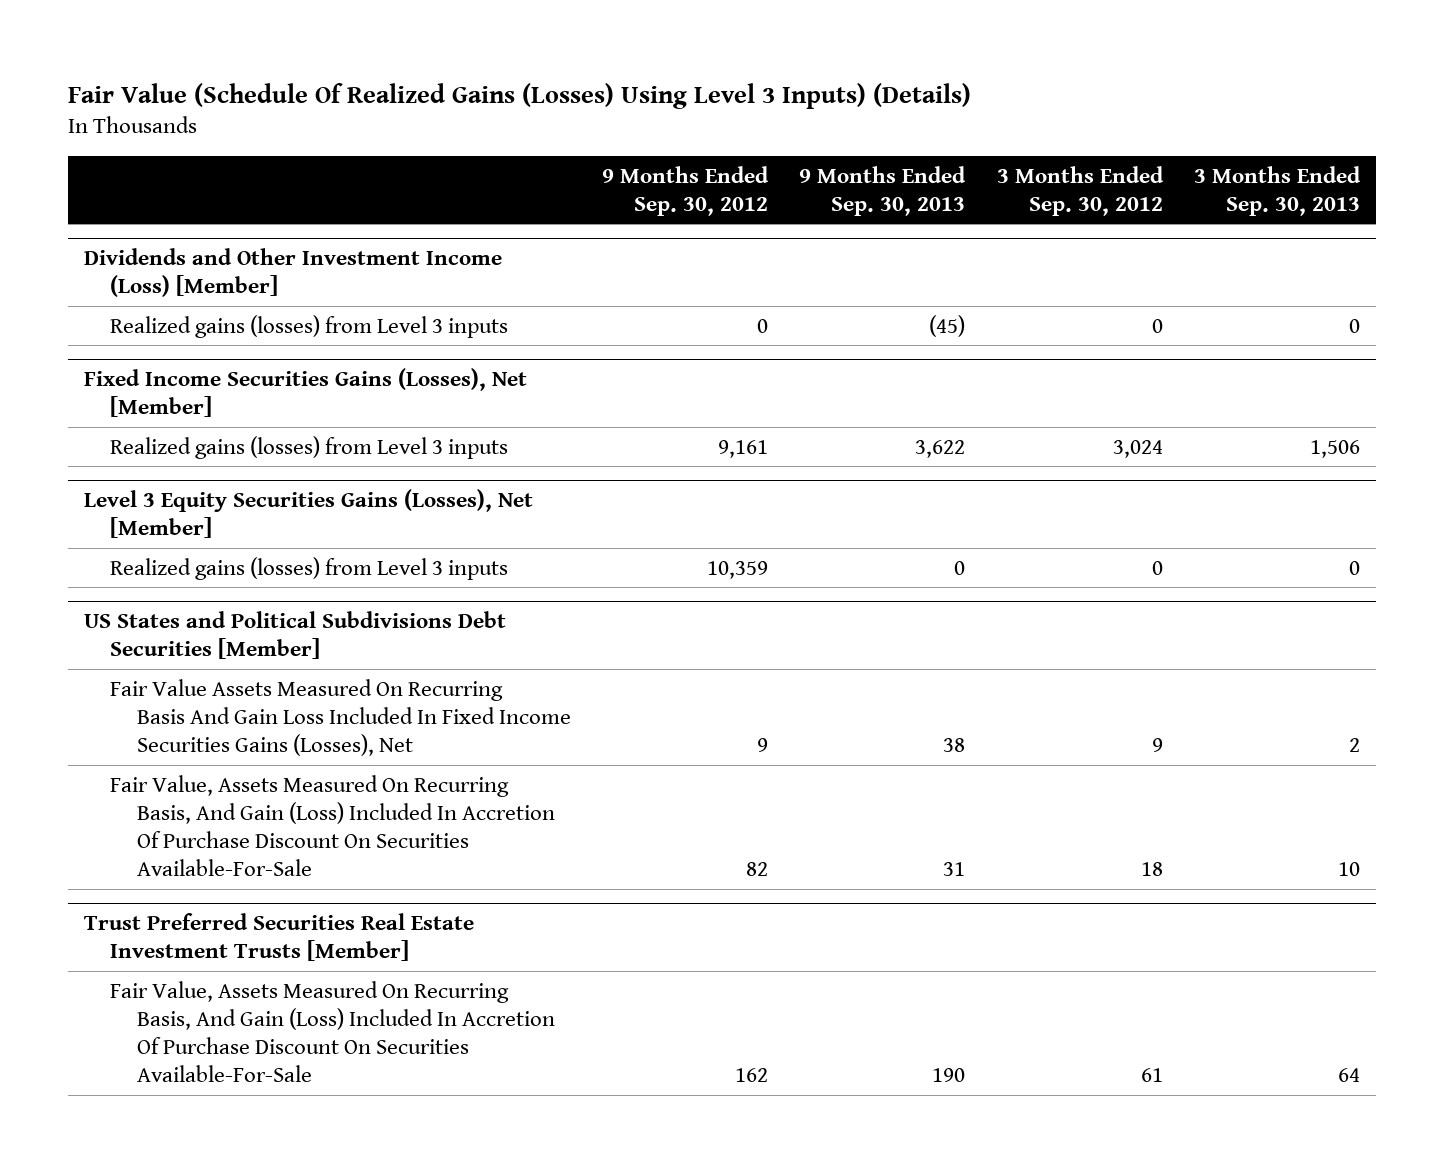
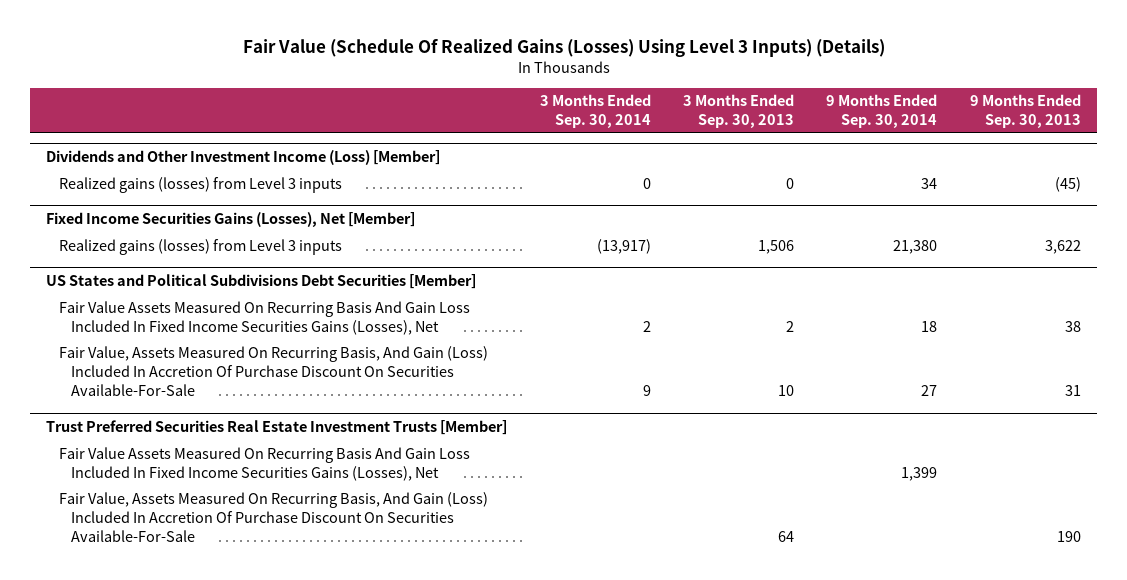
- | 9 Months Ended Sep. 30, 2012 | 9 Months Ended Sep. 30, 2013 | 3 Months Ended Sep. 30, 2012 | 3 Months Ended Sep. 30, 2013
+ | 3 Months Ended Sep. 30, 2014 | 3 Months Ended Sep. 30, 2013 | 9 Months Ended Sep. 30, 2014 | 9 Months Ended Sep. 30, 2013
- Level 3 Equity Securities Gains (Losses), Net [Member]
- Realized gains (losses) from Level 3 inputs | 10,359 | 0 | 0 | 0
@ Trust Preferred Securities Real Estate Investment Trusts [Member]
+ Fair Value Assets Measured On Recurring Basis And Gain Loss Included In Fixed Income Securities Gains (Losses), Net | | | 1,399 |

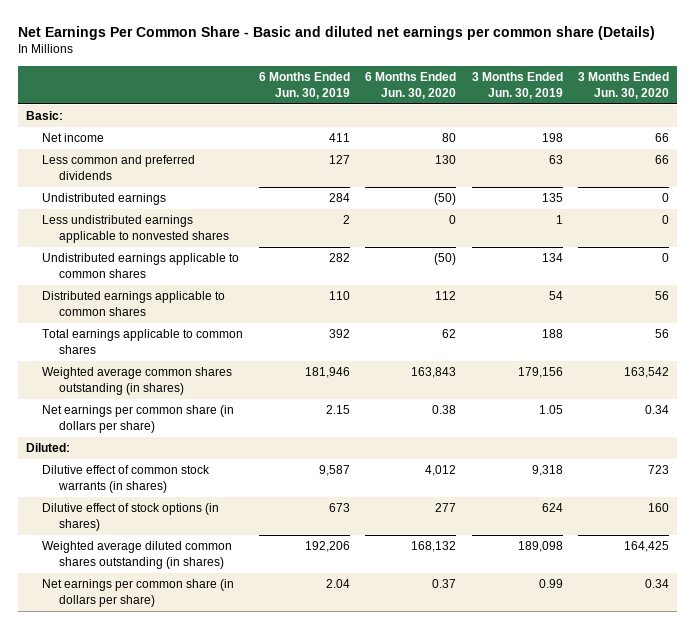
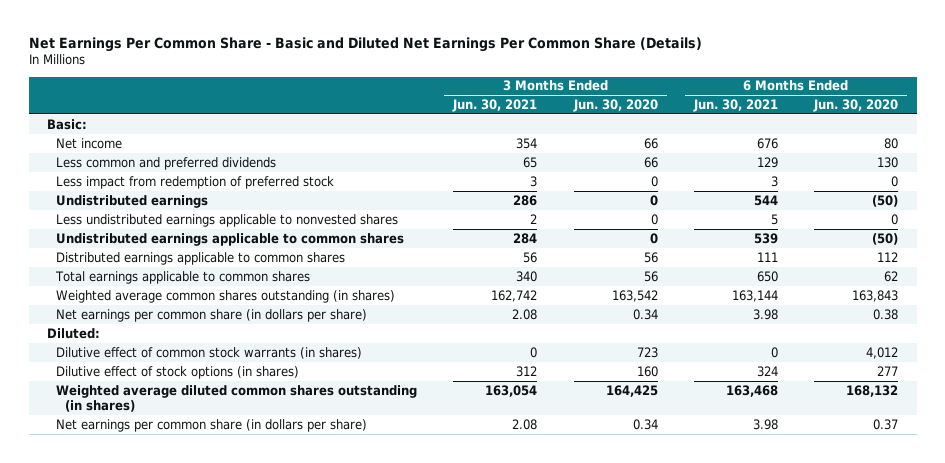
- Net Earnings Per Common Share - Basic and diluted net earnings per common share (Details)
+ Net Earnings Per Common Share - Basic and Diluted Net Earnings Per Common Share (Details)
- | 6 Months Ended Jun. 30, 2019 | 6 Months Ended Jun. 30, 2020 | 3 Months Ended Jun. 30, 2019 | 3 Months Ended Jun. 30, 2020
+ | 3 Months Ended Jun. 30, 2021 | 3 Months Ended Jun. 30, 2020 | 6 Months Ended Jun. 30, 2021 | 6 Months Ended Jun. 30, 2020
+ Less impact from redemption of preferred stock | 3 | 0 | 3 | 0

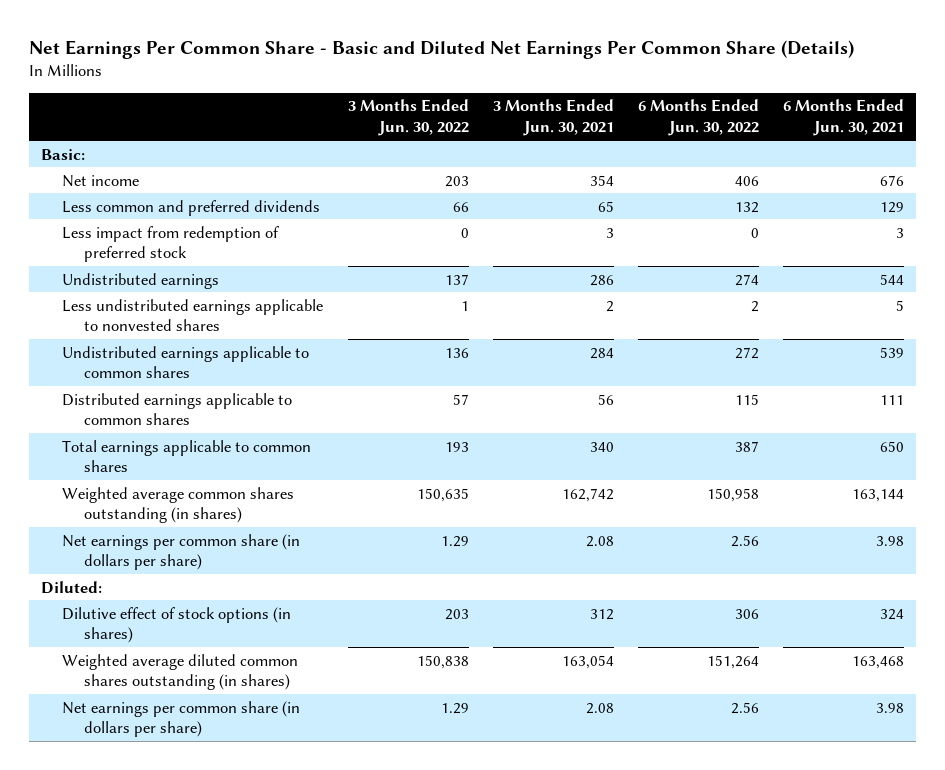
- | 3 Months Ended Jun. 30, 2021 | 3 Months Ended Jun. 30, 2020 | 6 Months Ended Jun. 30, 2021 | 6 Months Ended Jun. 30, 2020
+ | 3 Months Ended Jun. 30, 2022 | 3 Months Ended Jun. 30, 2021 | 6 Months Ended Jun. 30, 2022 | 6 Months Ended Jun. 30, 2021
- Dilutive effect of common stock warrants (in shares) | 0 | 723 | 0 | 4,012

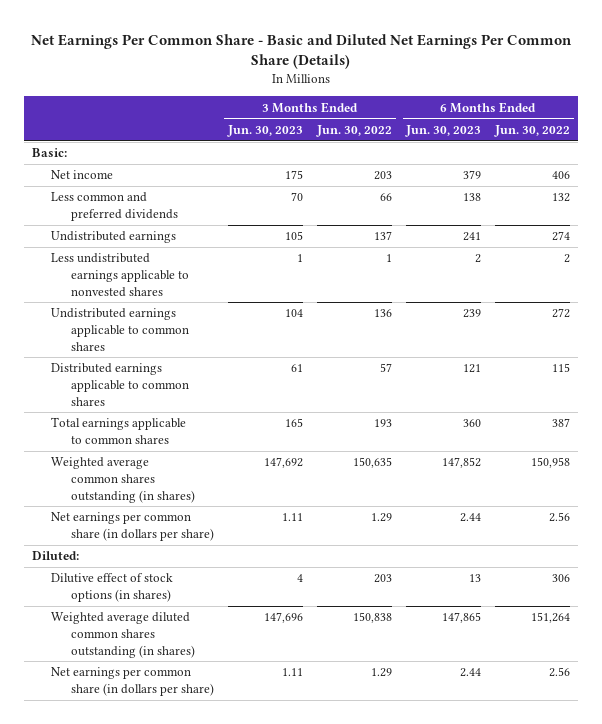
- | 3 Months Ended Jun. 30, 2022 | 3 Months Ended Jun. 30, 2021 | 6 Months Ended Jun. 30, 2022 | 6 Months Ended Jun. 30, 2021
+ | 3 Months Ended Jun. 30, 2023 | 3 Months Ended Jun. 30, 2022 | 6 Months Ended Jun. 30, 2023 | 6 Months Ended Jun. 30, 2022
- Less impact from redemption of preferred stock | 0 | 3 | 0 | 3

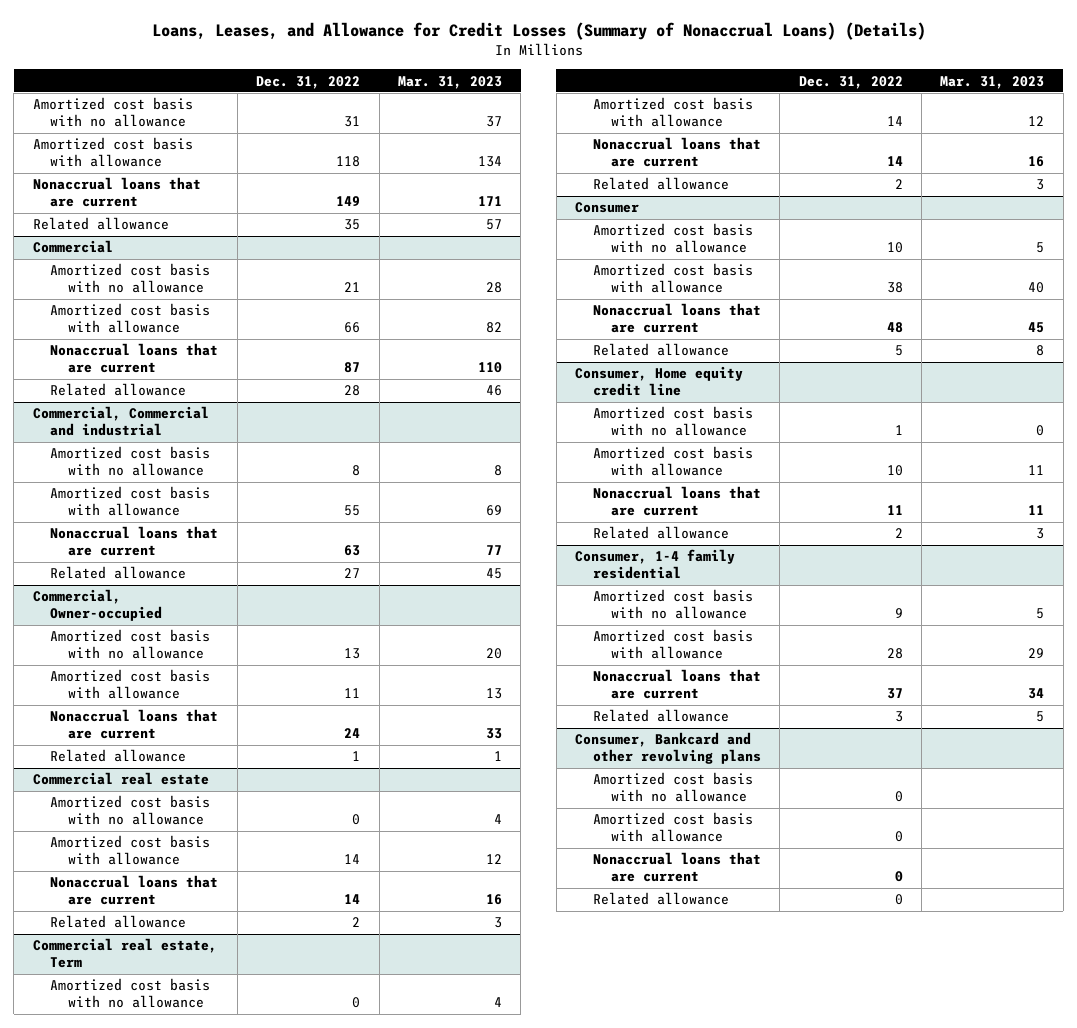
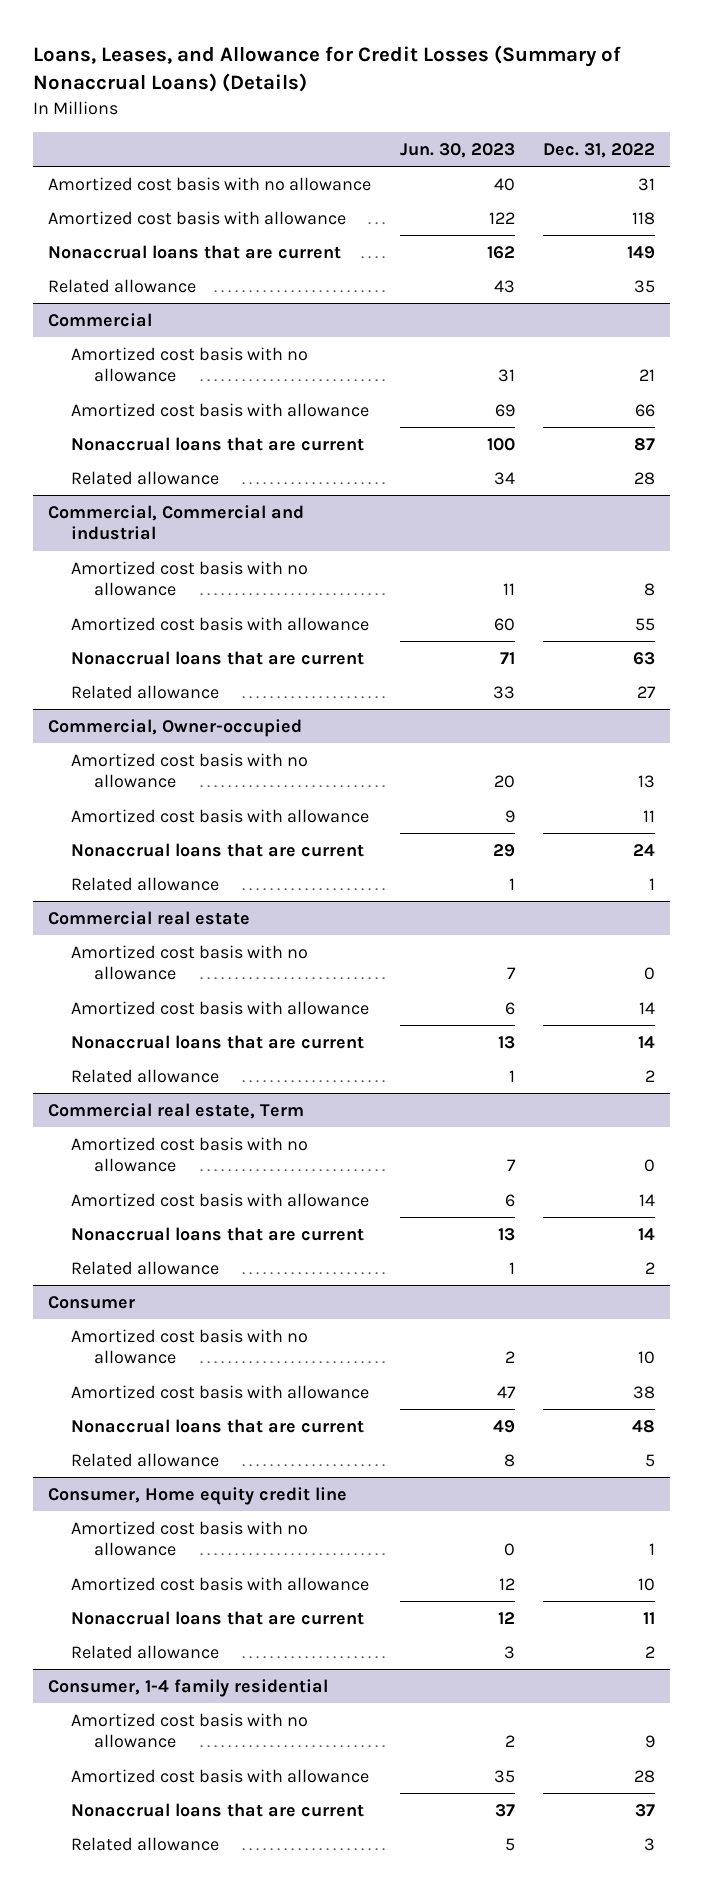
- | Dec. 31, 2022 | Mar. 31, 2023
+ | Jun. 30, 2023 | Dec. 31, 2022
- Consumer, Bankcard and other revolving plans
- Amortized cost basis with no allowance | 0 |
- Amortized cost basis with allowance | 0 |
- Nonaccrual loans that are current | 0 |
- Related allowance | 0 |

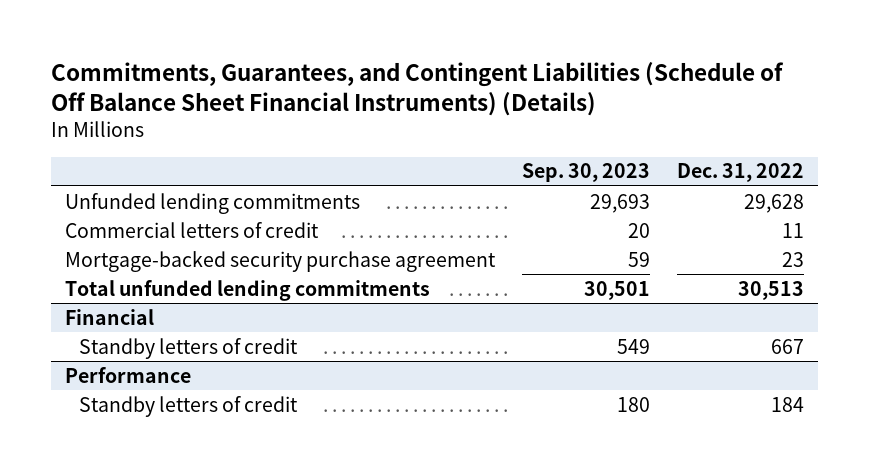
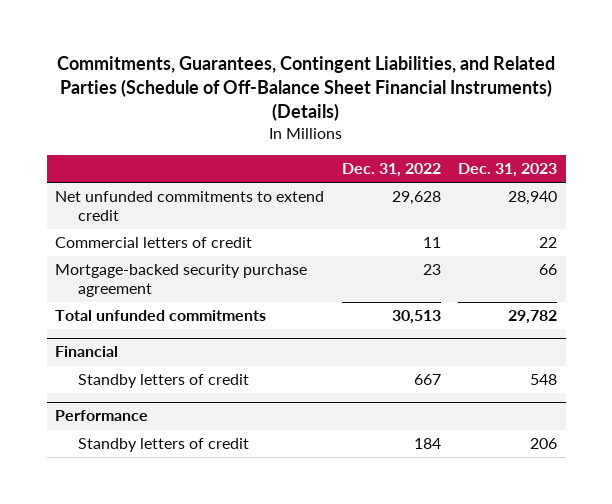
- Commitments, Guarantees, and Contingent Liabilities (Schedule of Off Balance Sheet Financial Instruments) (Details)
+ Commitments, Guarantees, Contingent Liabilities, and Related Parties (Schedule of Off-Balance Sheet Financial Instruments) (Details)
- | Sep. 30, 2023 | Dec. 31, 2022
+ | Dec. 31, 2022 | Dec. 31, 2023
- Unfunded lending commitments | 29,693 | 29,628
+ Net unfunded commitments to extend credit | 29,628 | 28,940
- Total unfunded lending commitments | 30,501 | 30,513
+ Total unfunded commitments | 30,513 | 29,782

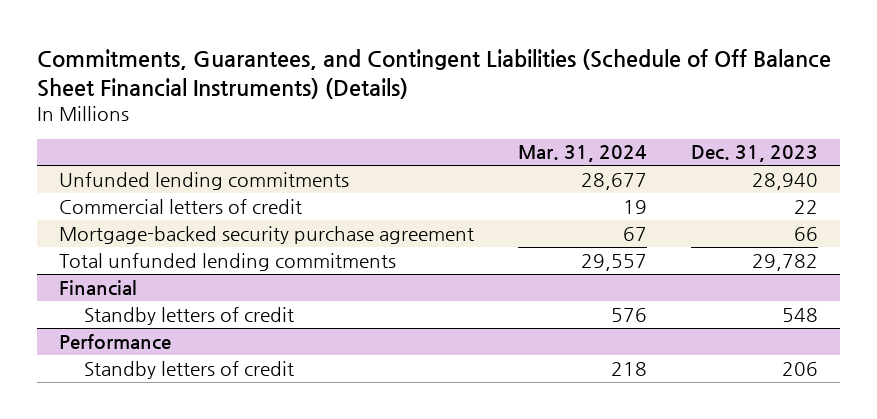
- Commitments, Guarantees, Contingent Liabilities, and Related Parties (Schedule of Off-Balance Sheet Financial Instruments) (Details)
+ Commitments, Guarantees, and Contingent Liabilities (Schedule of Off Balance Sheet Financial Instruments) (Details)
- | Dec. 31, 2022 | Dec. 31, 2023
+ | Mar. 31, 2024 | Dec. 31, 2023
- Net unfunded commitments to extend credit | 29,628 | 28,940
+ Unfunded lending commitments | 28,677 | 28,940
- Total unfunded commitments | 30,513 | 29,782
+ Total unfunded lending commitments | 29,557 | 29,782

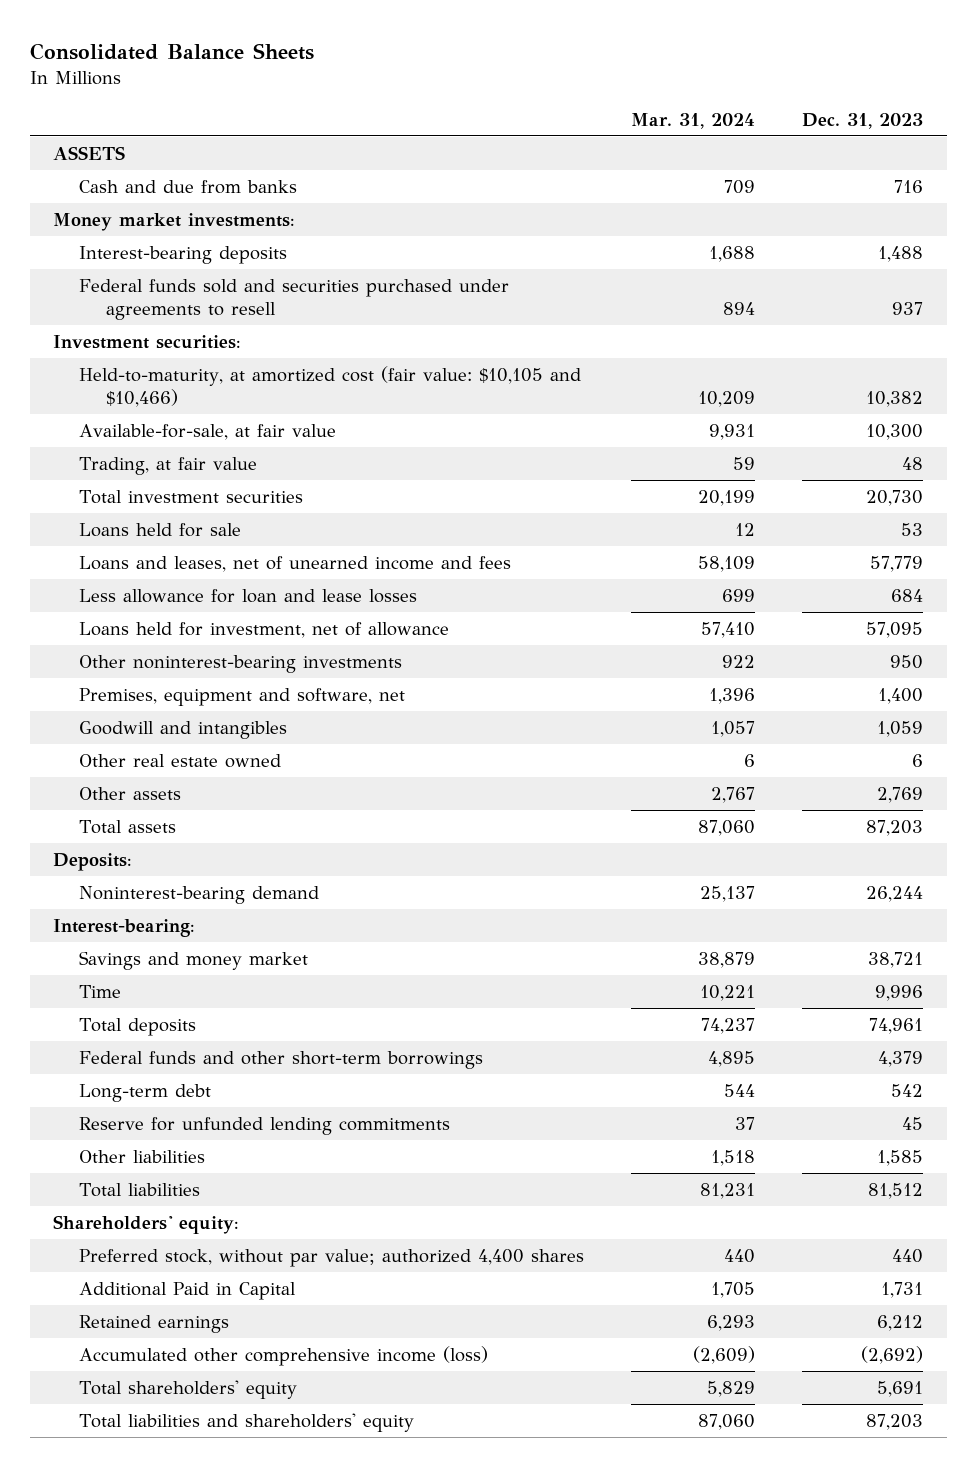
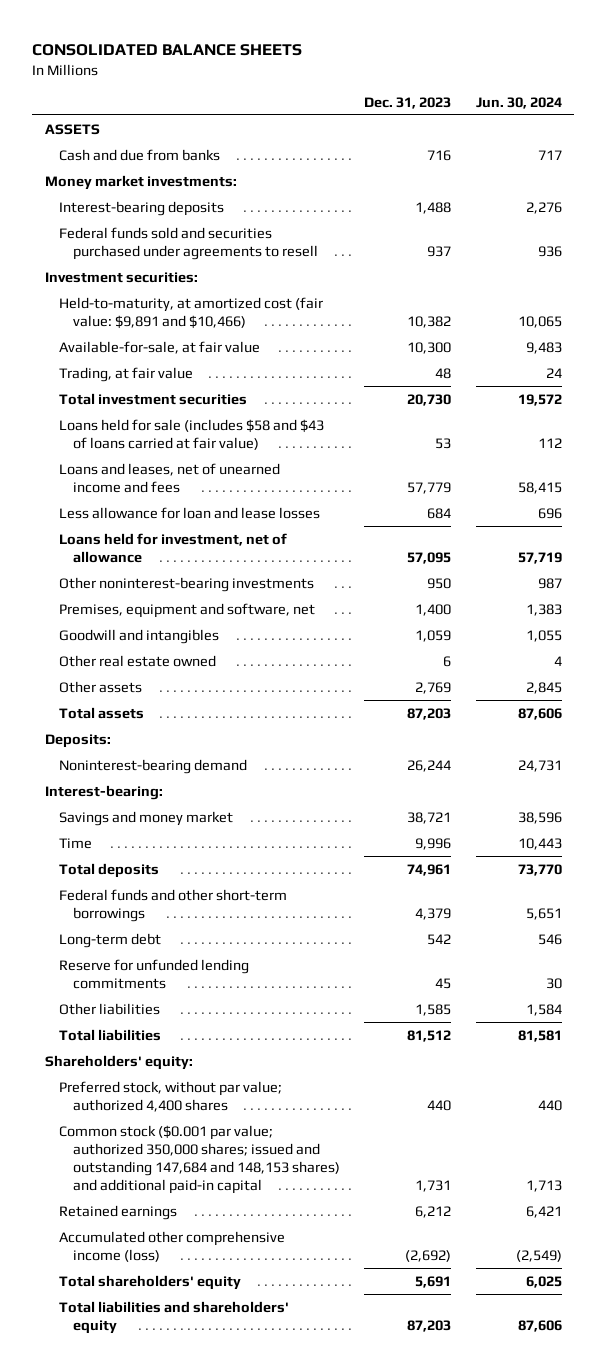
- Consolidated Balance Sheets
+ CONSOLIDATED BALANCE SHEETS
- | Mar. 31, 2024 | Dec. 31, 2023
+ | Dec. 31, 2023 | Jun. 30, 2024
- Held-to-maturity, at amortized cost (fair value: $10,105 and $10,466) | 10,209 | 10,382
+ Held-to-maturity, at amortized cost (fair value: $9,891 and $10,466) | 10,382 | 10,065
- Loans held for sale | 12 | 53
+ Loans held for sale (includes $58 and $43 of loans carried at fair value) | 53 | 112
- Additional Paid in Capital | 1,705 | 1,731
+ Common stock ($0.001 par value; authorized 350,000 shares; issued and outstanding 147,684 and 148,153 shares) and additional paid-in capital | 1,731 | 1,713

